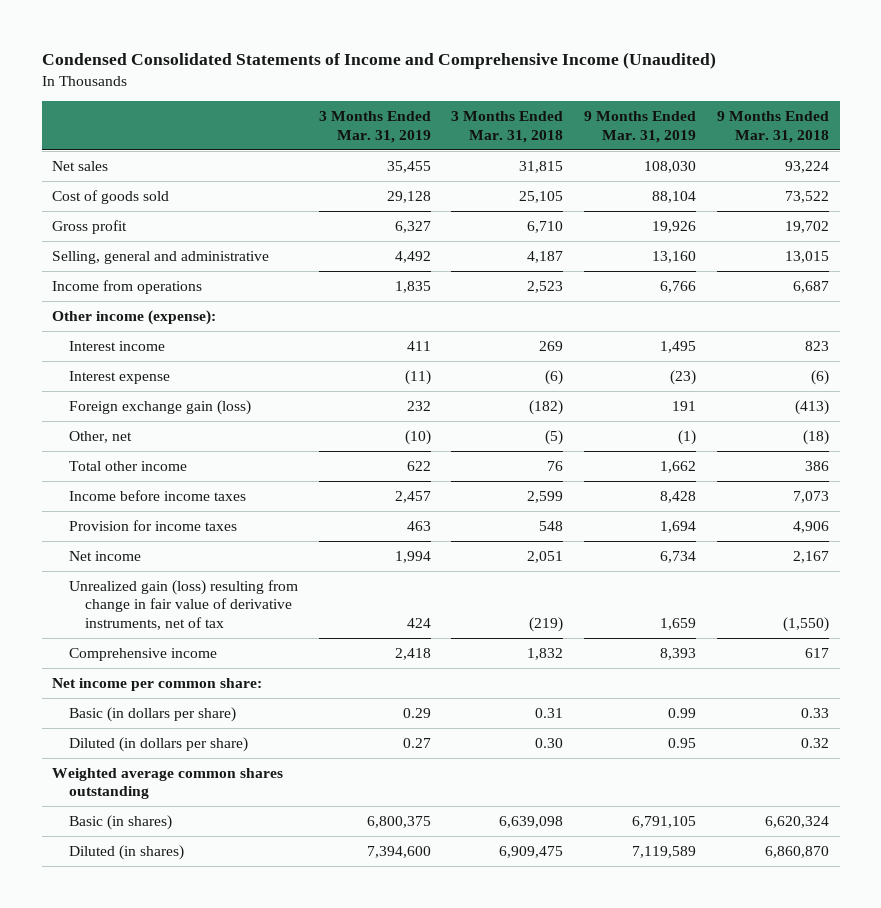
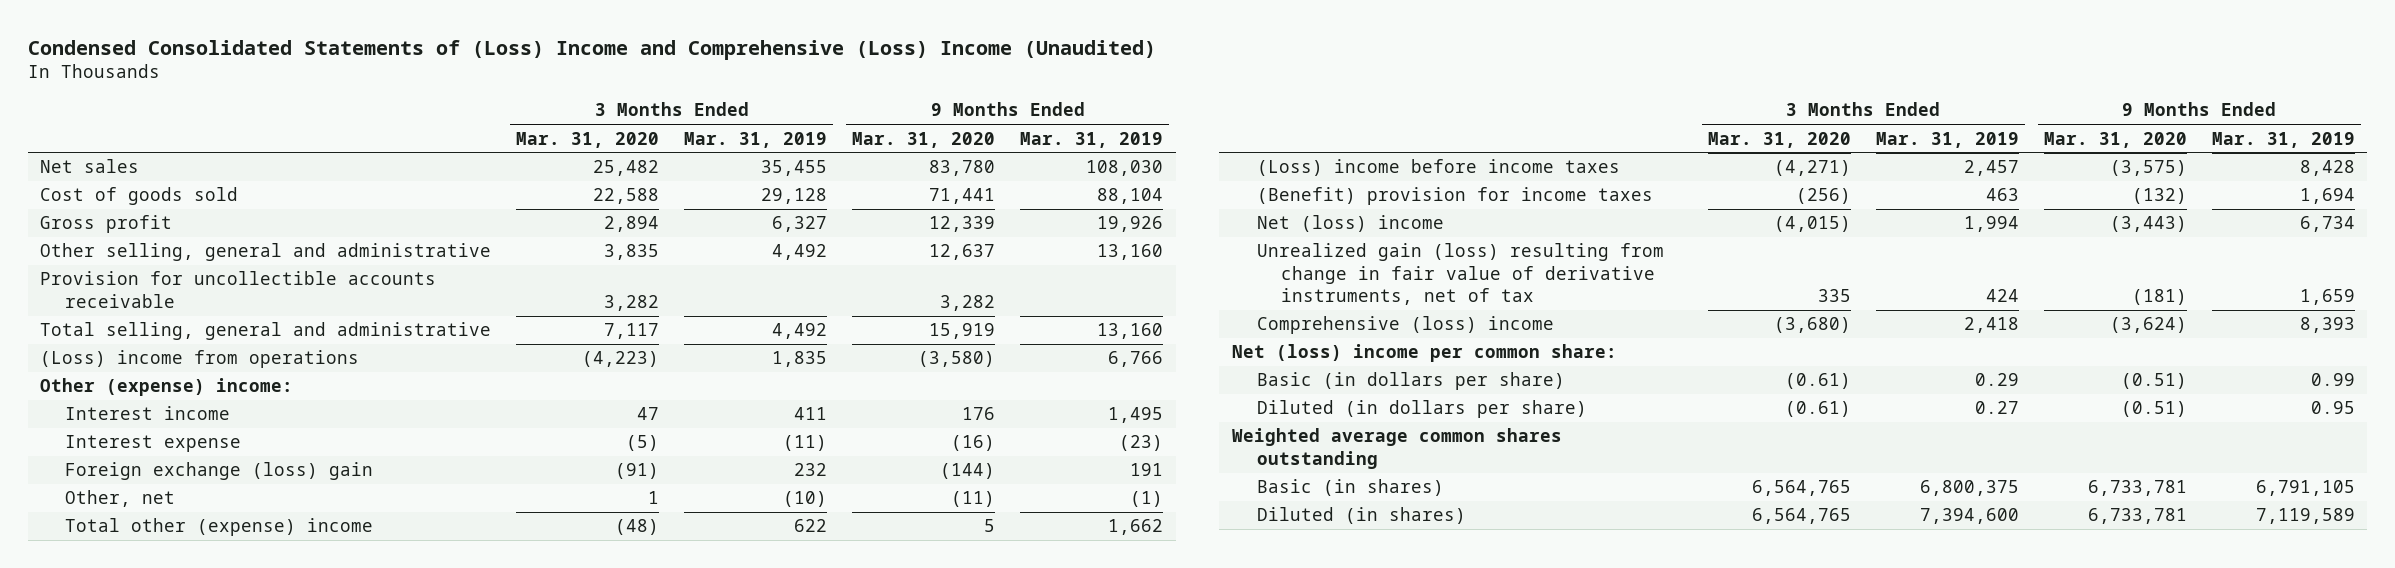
- Condensed Consolidated Statements of Income and Comprehensive Income (Unaudited)
+ Condensed Consolidated Statements of (Loss) Income and Comprehensive (Loss) Income (Unaudited)
- | 3 Months Ended Mar. 31, 2019 | 3 Months Ended Mar. 31, 2018 | 9 Months Ended Mar. 31, 2019 | 9 Months Ended Mar. 31, 2018
+ | 3 Months Ended Mar. 31, 2020 | 3 Months Ended Mar. 31, 2019 | 9 Months Ended Mar. 31, 2020 | 9 Months Ended Mar. 31, 2019
- Selling, general and administrative | 4,492 | 4,187 | 13,160 | 13,015
- Income from operations | 1,835 | 2,523 | 6,766 | 6,687
- Other income (expense):
+ Other selling, general and administrative | 3,835 | 4,492 | 12,637 | 13,160
+ Provision for uncollectible accounts receivable | 3,282 | | 3,282 |
+ Total selling, general and administrative | 7,117 | 4,492 | 15,919 | 13,160
+ (Loss) income from operations | (4,223) | 1,835 | (3,580) | 6,766
+ Other (expense) income:
- Foreign exchange gain (loss) | 232 | (182) | 191 | (413)
+ Foreign exchange (loss) gain | (91) | 232 | (144) | 191
- Total other income | 622 | 76 | 1,662 | 386
- Income before income taxes | 2,457 | 2,599 | 8,428 | 7,073
- Provision for income taxes | 463 | 548 | 1,694 | 4,906
- Net income | 1,994 | 2,051 | 6,734 | 2,167
+ Total other (expense) income | (48) | 622 | 5 | 1,662
+ (Loss) income before income taxes | (4,271) | 2,457 | (3,575) | 8,428
+ (Benefit) provision for income taxes | (256) | 463 | (132) | 1,694
+ Net (loss) income | (4,015) | 1,994 | (3,443) | 6,734
- Comprehensive income | 2,418 | 1,832 | 8,393 | 617
- Net income per common share:
+ Comprehensive (loss) income | (3,680) | 2,418 | (3,624) | 8,393
+ Net (loss) income per common share:

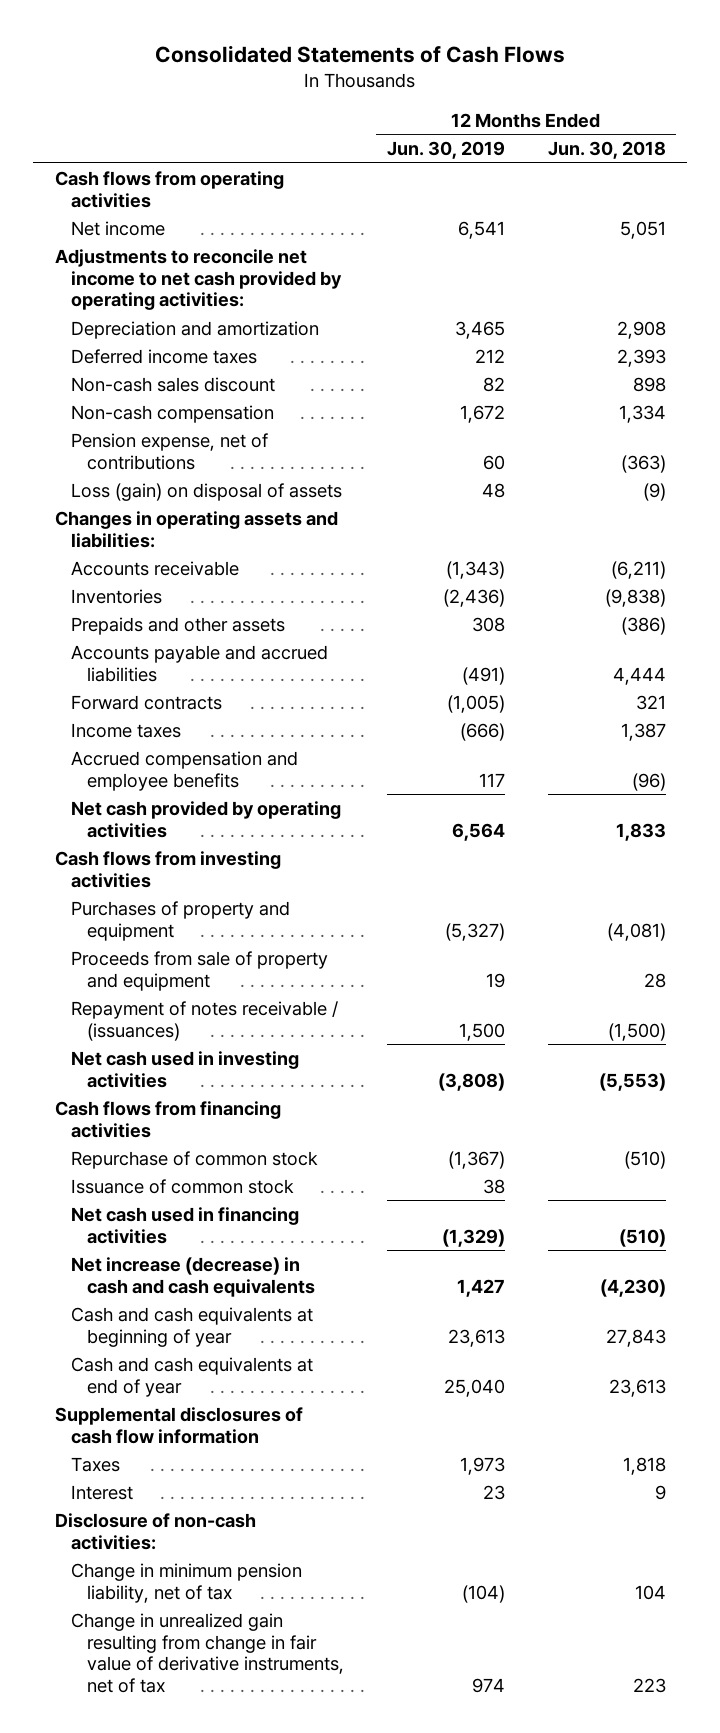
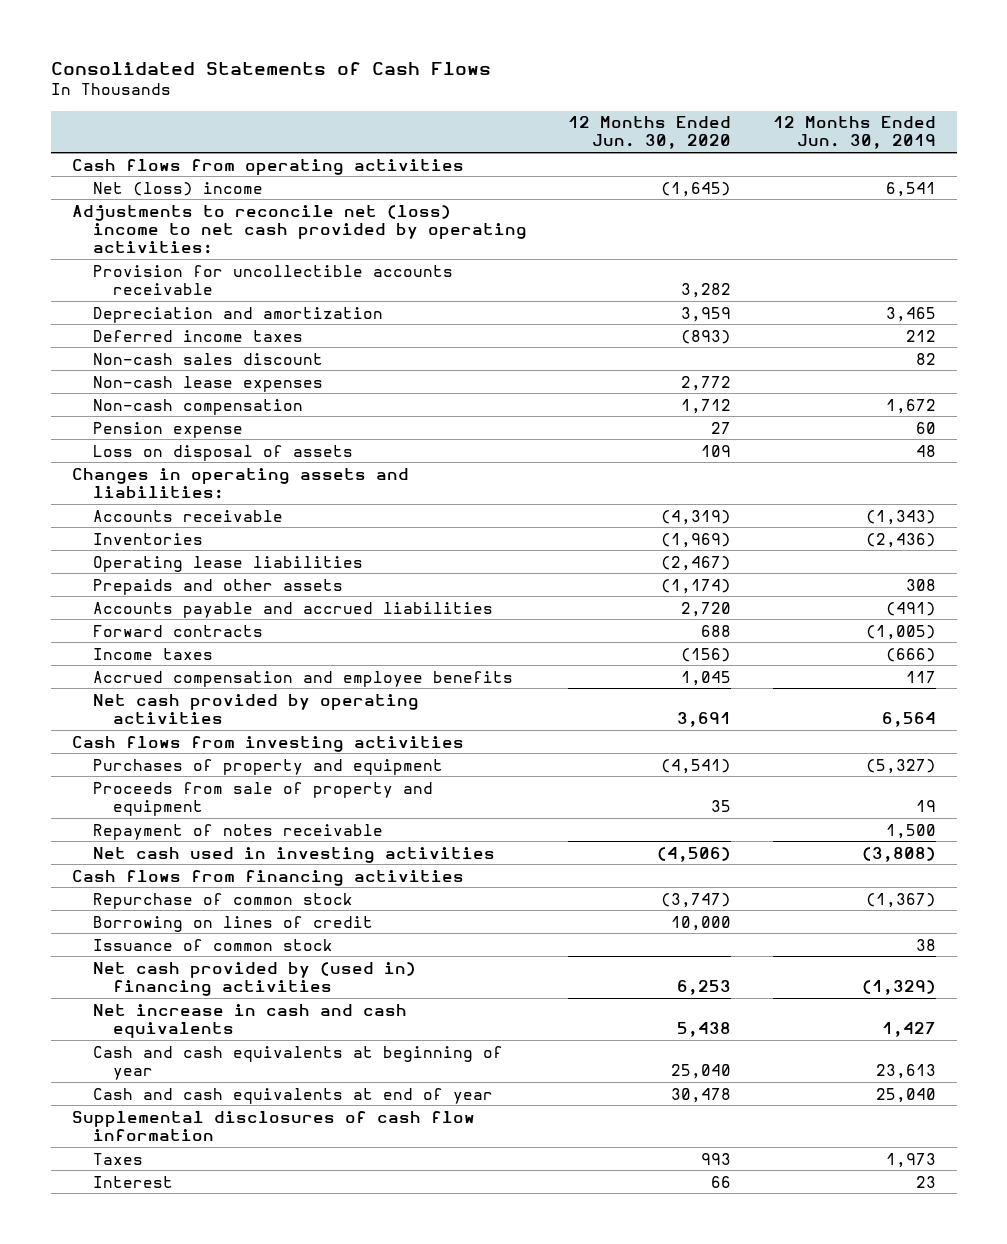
- | 12 Months Ended Jun. 30, 2019 | 12 Months Ended Jun. 30, 2018
+ | 12 Months Ended Jun. 30, 2020 | 12 Months Ended Jun. 30, 2019
- Net income | 6,541 | 5,051
- Adjustments to reconcile net income to net cash provided by operating activities:
+ Net (loss) income | (1,645) | 6,541
+ Adjustments to reconcile net (loss) income to net cash provided by operating activities:
+ Provision for uncollectible accounts receivable | 3,282 |
+ Non-cash lease expenses | 2,772 |
- Pension expense, net of contributions | 60 | (363)
- Loss (gain) on disposal of assets | 48 | (9)
+ Pension expense | 27 | 60
+ Loss on disposal of assets | 109 | 48
+ Operating lease liabilities | (2,467) |
- Repayment of notes receivable / (issuances) | 1,500 | (1,500)
+ Repayment of notes receivable | | 1,500
+ Borrowing on lines of credit | 10,000 |
- Net cash used in financing activities | (1,329) | (510)
- Net increase (decrease) in cash and cash equivalents | 1,427 | (4,230)
+ Net cash provided by (used in) financing activities | 6,253 | (1,329)
+ Net increase in cash and cash equivalents | 5,438 | 1,427
- Disclosure of non-cash activities:
- Change in minimum pension liability, net of tax | (104) | 104
- Change in unrealized gain resulting from change in fair value of derivative instruments, net of tax | 974 | 223

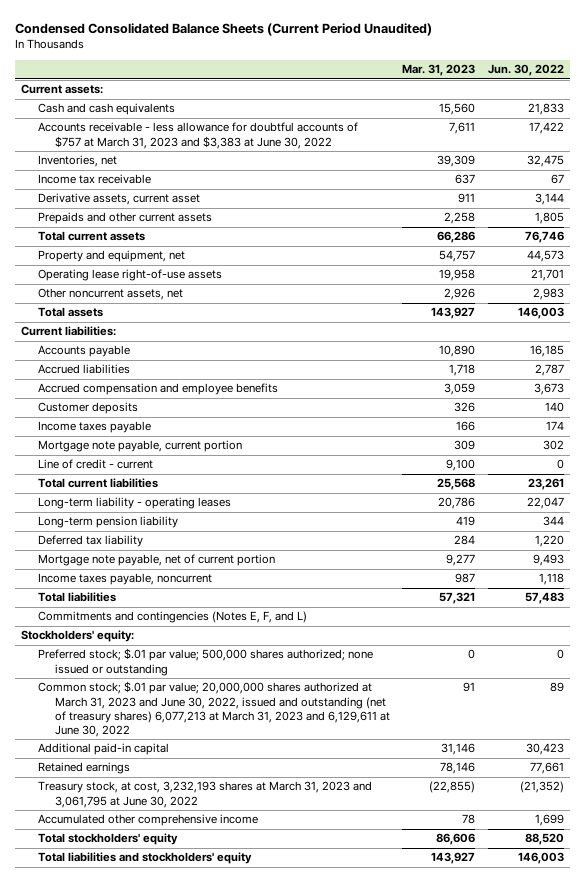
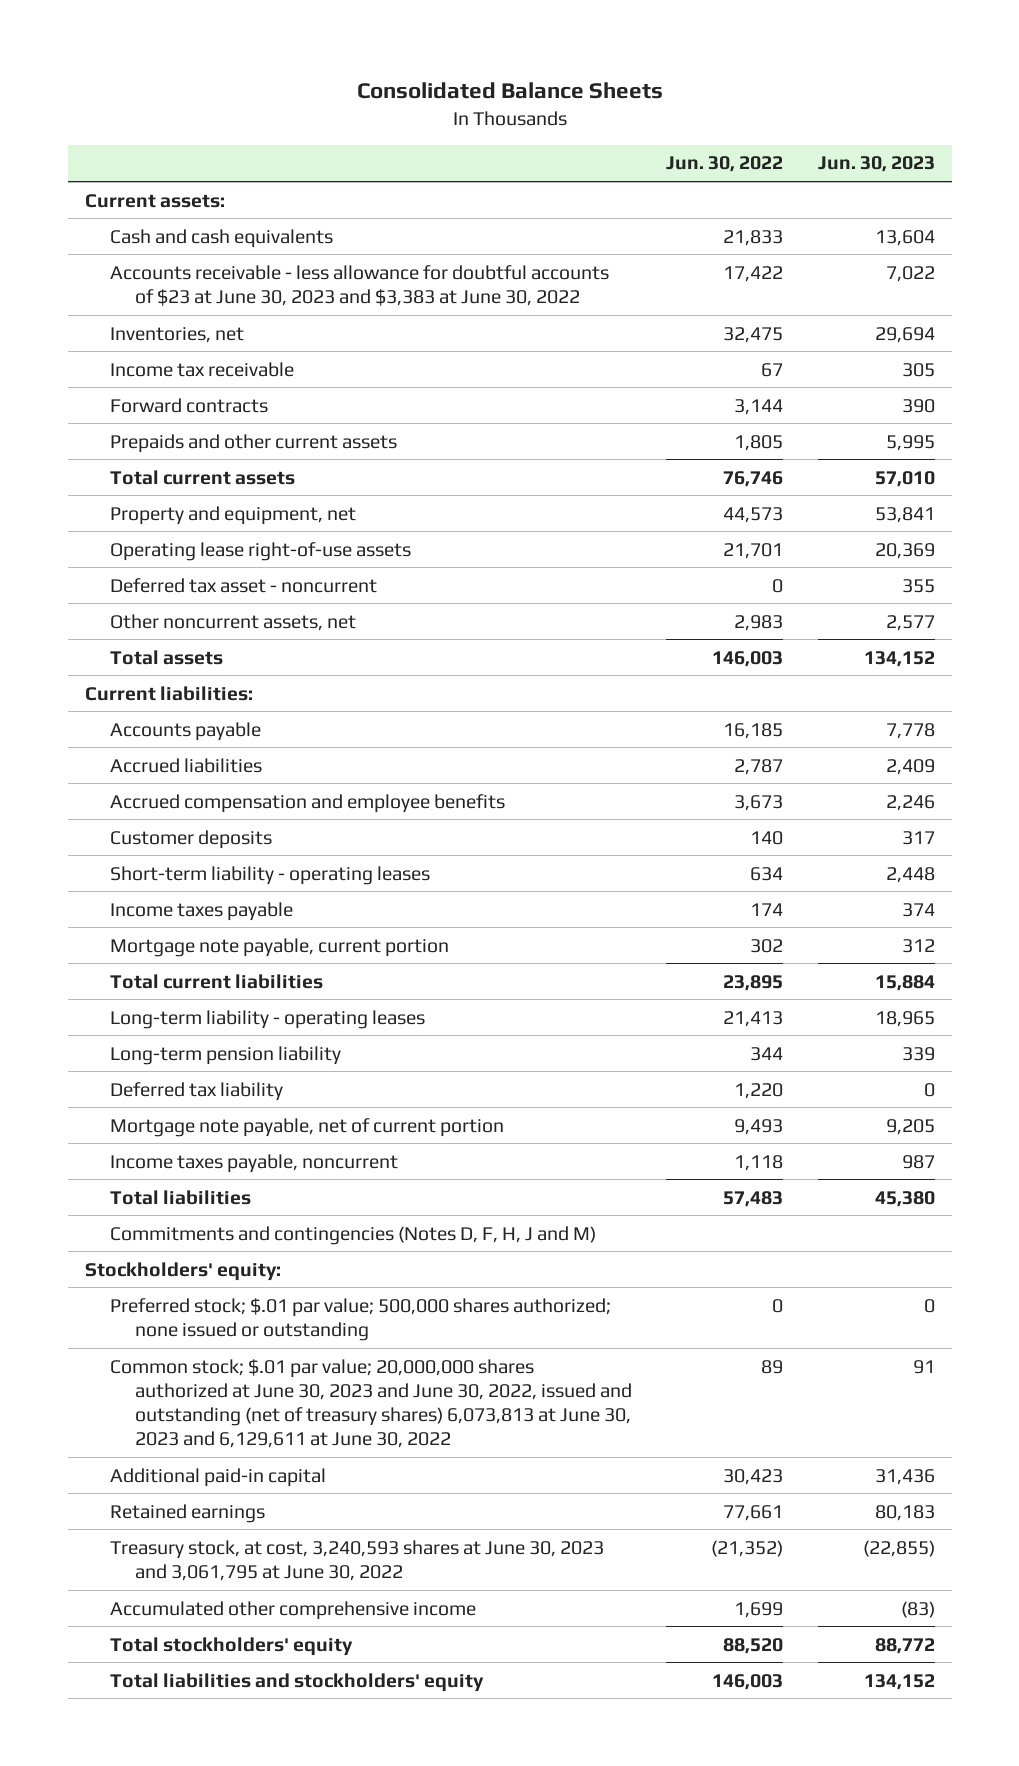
- Condensed Consolidated Balance Sheets (Current Period Unaudited)
+ Consolidated Balance Sheets
- | Mar. 31, 2023 | Jun. 30, 2022
+ | Jun. 30, 2022 | Jun. 30, 2023
- Accounts receivable - less allowance for doubtful accounts of $757 at March 31, 2023 and $3,383 at June 30, 2022 | 7,611 | 17,422
+ Accounts receivable - less allowance for doubtful accounts of $23 at June 30, 2023 and $3,383 at June 30, 2022 | 17,422 | 7,022
- Derivative assets, current asset | 911 | 3,144
+ Forward contracts | 3,144 | 390
+ Deferred tax asset - noncurrent | 0 | 355
+ Short-term liability - operating leases | 634 | 2,448
- Line of credit - current | 9,100 | 0
- Total current liabilities | 25,568 | 23,261
- Long-term liability - operating leases | 20,786 | 22,047
+ Total current liabilities | 23,895 | 15,884
+ Long-term liability - operating leases | 21,413 | 18,965
- Commitments and contingencies (Notes E, F, and L)
+ Commitments and contingencies (Notes D, F, H, J and M)
- Common stock; $.01 par value; 20,000,000 shares authorized at March 31, 2023 and June 30, 2022, issued and outstanding (net of treasury shares) 6,077,213 at March 31, 2023 and 6,129,611 at June 30, 2022 | 91 | 89
+ Common stock; $.01 par value; 20,000,000 shares authorized at June 30, 2023 and June 30, 2022, issued and outstanding (net of treasury shares) 6,073,813 at June 30, 2023 and 6,129,611 at June 30, 2022 | 89 | 91
- Treasury stock, at cost, 3,232,193 shares at March 31, 2023 and 3,061,795 at June 30, 2022 | (22,855) | (21,352)
+ Treasury stock, at cost, 3,240,593 shares at June 30, 2023 and 3,061,795 at June 30, 2022 | (21,352) | (22,855)

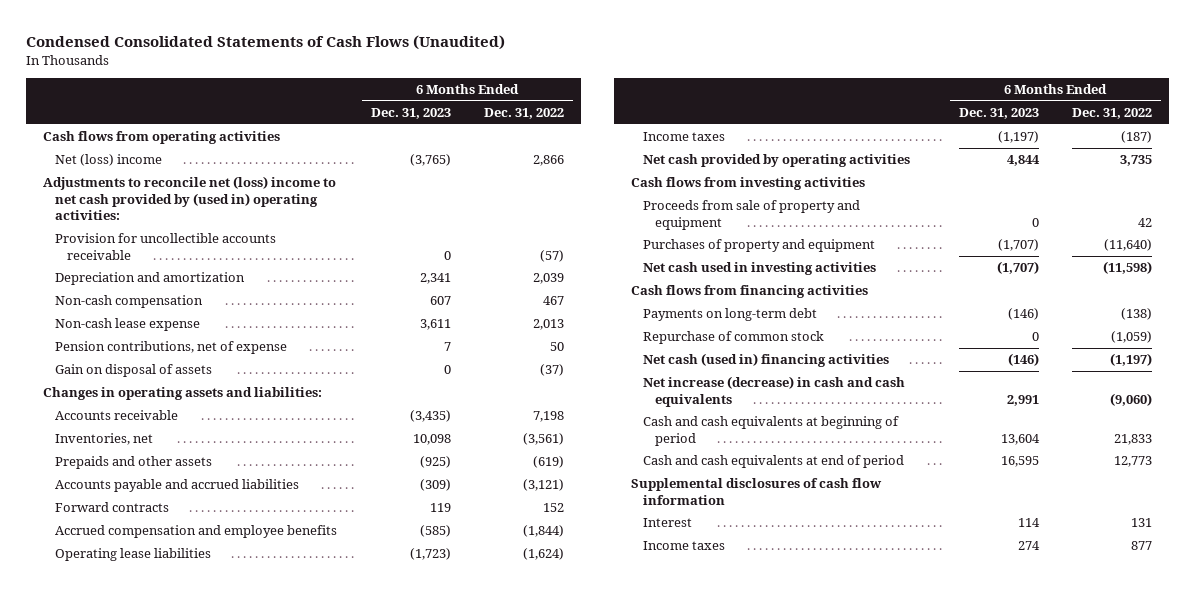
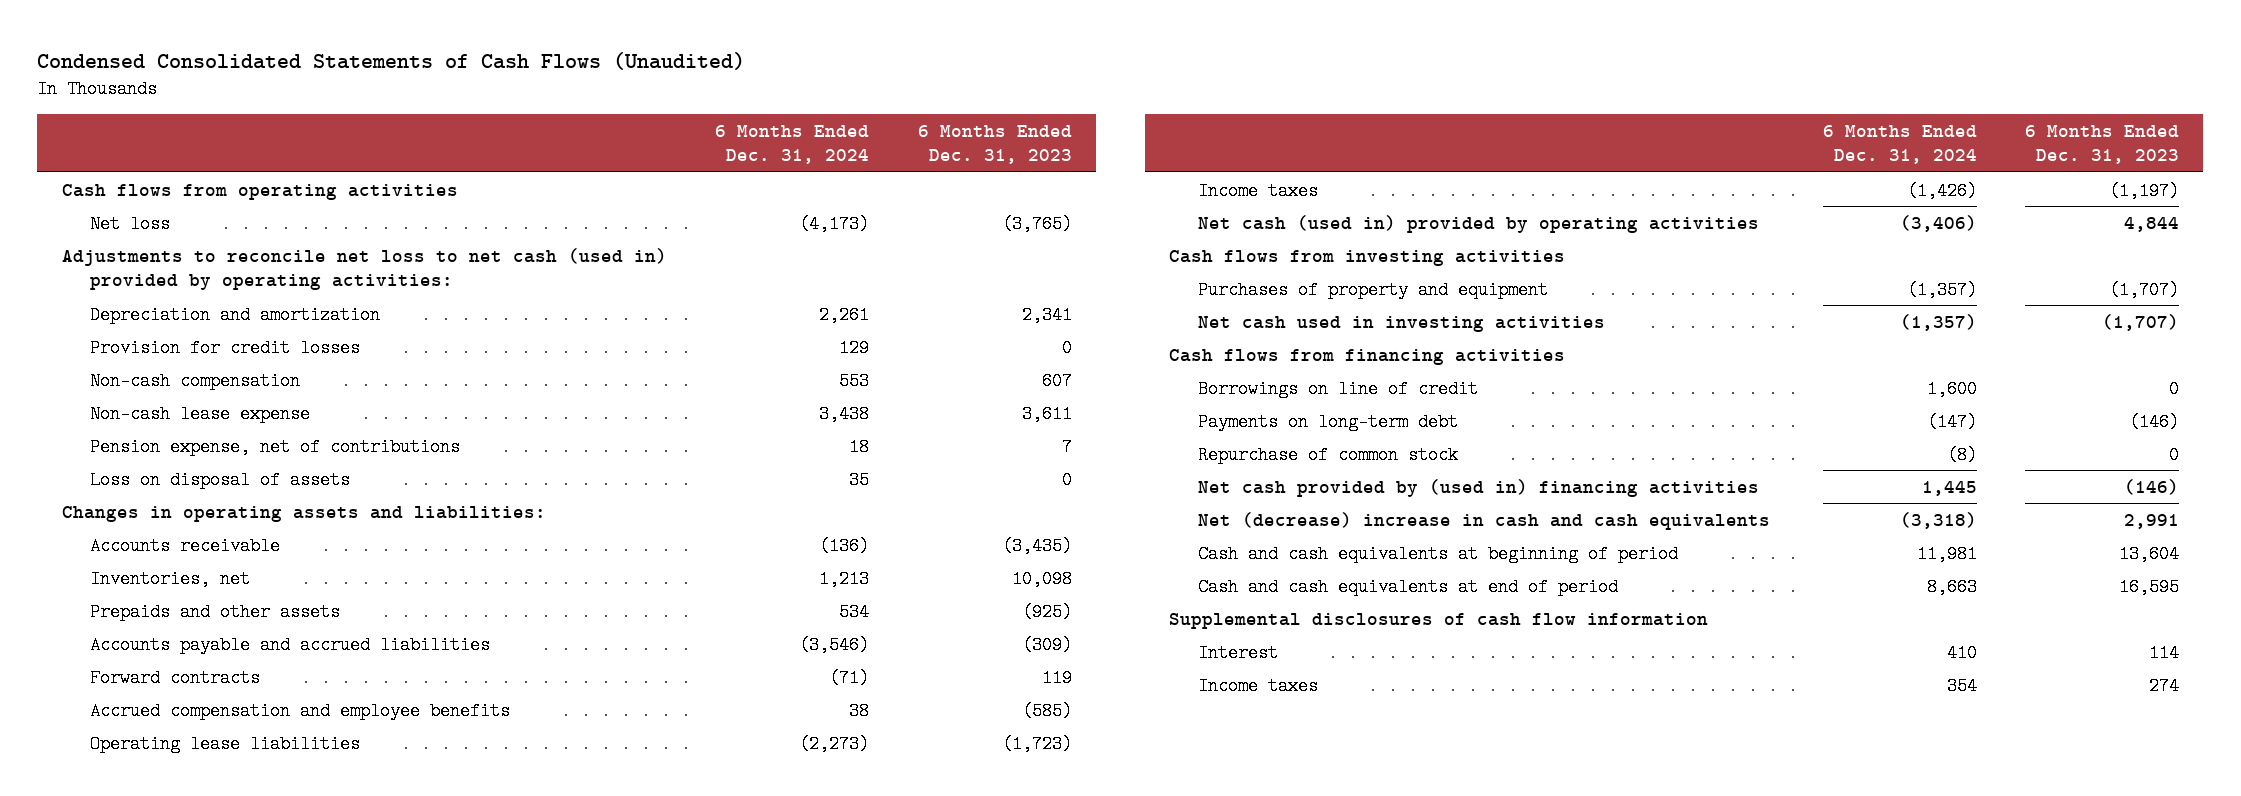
- | 6 Months Ended Dec. 31, 2023 | 6 Months Ended Dec. 31, 2022
+ | 6 Months Ended Dec. 31, 2024 | 6 Months Ended Dec. 31, 2023
- Net (loss) income | (3,765) | 2,866
- Adjustments to reconcile net (loss) income to net cash provided by (used in) operating activities:
- Provision for uncollectible accounts receivable | 0 | (57)
+ Net loss | (4,173) | (3,765)
+ Adjustments to reconcile net loss to net cash (used in) provided by operating activities:
+ Provision for credit losses | 129 | 0
- Pension contributions, net of expense | 7 | 50
- Gain on disposal of assets | 0 | (37)
+ Pension expense, net of contributions | 18 | 7
+ Loss on disposal of assets | 35 | 0
- Net cash provided by operating activities | 4,844 | 3,735
+ Net cash (used in) provided by operating activities | (3,406) | 4,844
- Proceeds from sale of property and equipment | 0 | 42
+ Borrowings on line of credit | 1,600 | 0
- Net cash (used in) financing activities | (146) | (1,197)
- Net increase (decrease) in cash and cash equivalents | 2,991 | (9,060)
+ Net cash provided by (used in) financing activities | 1,445 | (146)
+ Net (decrease) increase in cash and cash equivalents | (3,318) | 2,991

